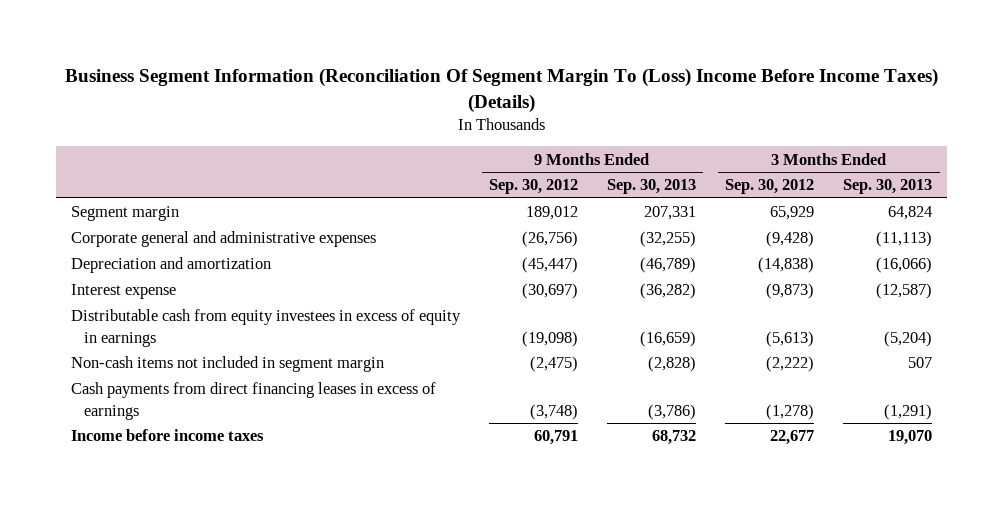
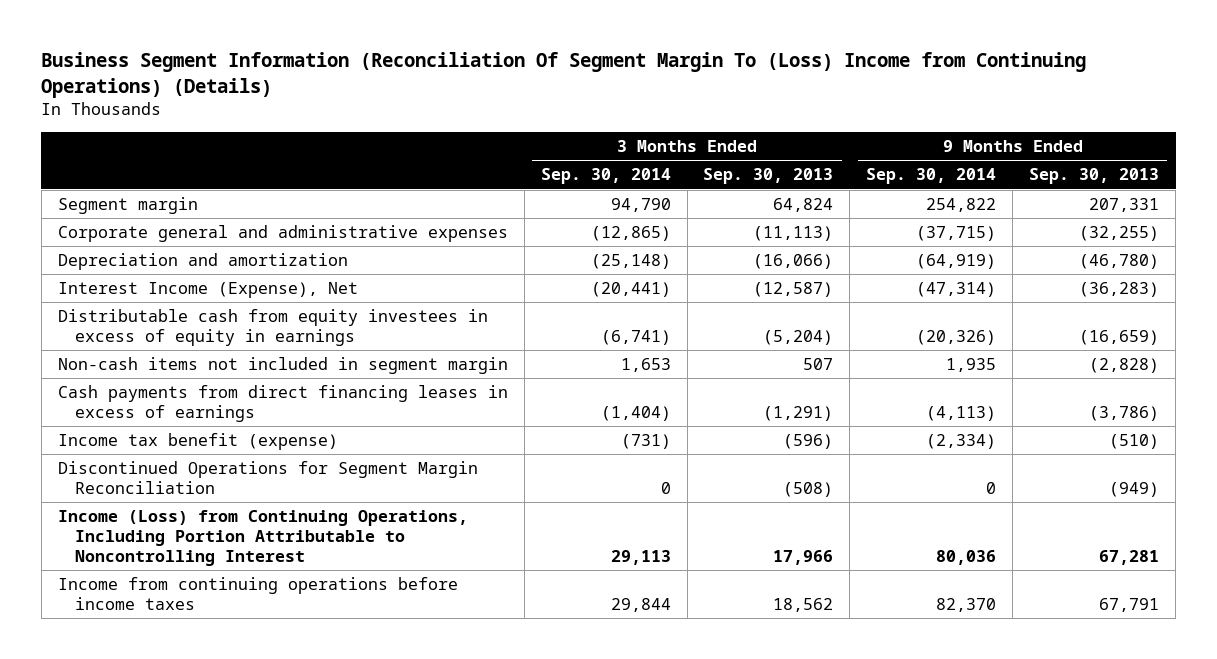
- Business Segment Information (Reconciliation Of Segment Margin To (Loss) Income Before Income Taxes) (Details)
+ Business Segment Information (Reconciliation Of Segment Margin To (Loss) Income from Continuing Operations) (Details)
- | 9 Months Ended Sep. 30, 2012 | 9 Months Ended Sep. 30, 2013 | 3 Months Ended Sep. 30, 2012 | 3 Months Ended Sep. 30, 2013
+ | 3 Months Ended Sep. 30, 2014 | 3 Months Ended Sep. 30, 2013 | 9 Months Ended Sep. 30, 2014 | 9 Months Ended Sep. 30, 2013
- Depreciation and amortization | (45,447) | (46,789) | (14,838) | (16,066)
- Interest expense | (30,697) | (36,282) | (9,873) | (12,587)
+ Depreciation and amortization | (25,148) | (16,066) | (64,919) | (46,780)
+ Interest Income (Expense), Net | (20,441) | (12,587) | (47,314) | (36,283)
- Income before income taxes | 60,791 | 68,732 | 22,677 | 19,070
+ Income tax benefit (expense) | (731) | (596) | (2,334) | (510)
+ Discontinued Operations for Segment Margin Reconciliation | 0 | (508) | 0 | (949)
+ Income (Loss) from Continuing Operations, Including Portion Attributable to Noncontrolling Interest | 29,113 | 17,966 | 80,036 | 67,281
+ Income from continuing operations before income taxes | 29,844 | 18,562 | 82,370 | 67,791

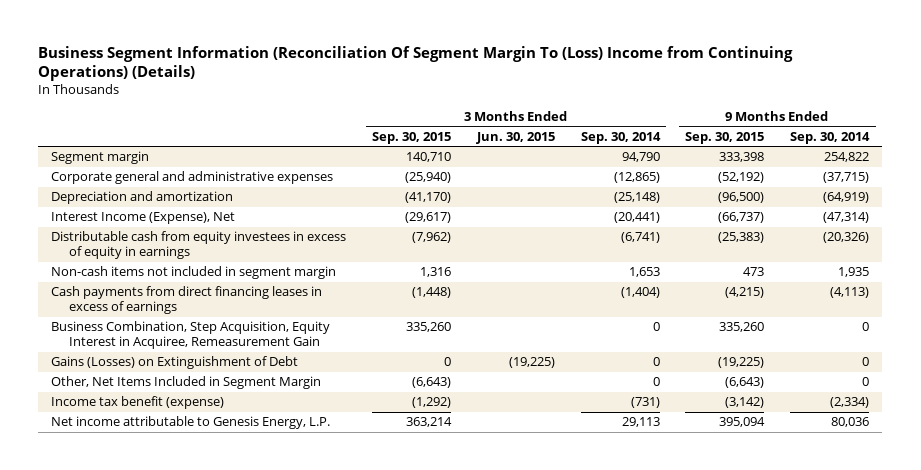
- | 3 Months Ended Sep. 30, 2014 | 3 Months Ended Sep. 30, 2013 | 9 Months Ended Sep. 30, 2014 | 9 Months Ended Sep. 30, 2013
+ | 3 Months Ended Sep. 30, 2015 | 3 Months Ended Jun. 30, 2015 | 3 Months Ended Sep. 30, 2014 | 9 Months Ended Sep. 30, 2015 | 9 Months Ended Sep. 30, 2014
+ Business Combination, Step Acquisition, Equity Interest in Acquiree, Remeasurement Gain | 335,260 | | 0 | 335,260 | 0
+ Gains (Losses) on Extinguishment of Debt | 0 | (19,225) | 0 | (19,225) | 0
+ Other, Net Items Included in Segment Margin | (6,643) | | 0 | (6,643) | 0
- Discontinued Operations for Segment Margin Reconciliation | 0 | (508) | 0 | (949)
- Income (Loss) from Continuing Operations, Including Portion Attributable to Noncontrolling Interest | 29,113 | 17,966 | 80,036 | 67,281
- Income from continuing operations before income taxes | 29,844 | 18,562 | 82,370 | 67,791
+ Net income attributable to Genesis Energy, L.P. | 363,214 | | 29,113 | 395,094 | 80,036

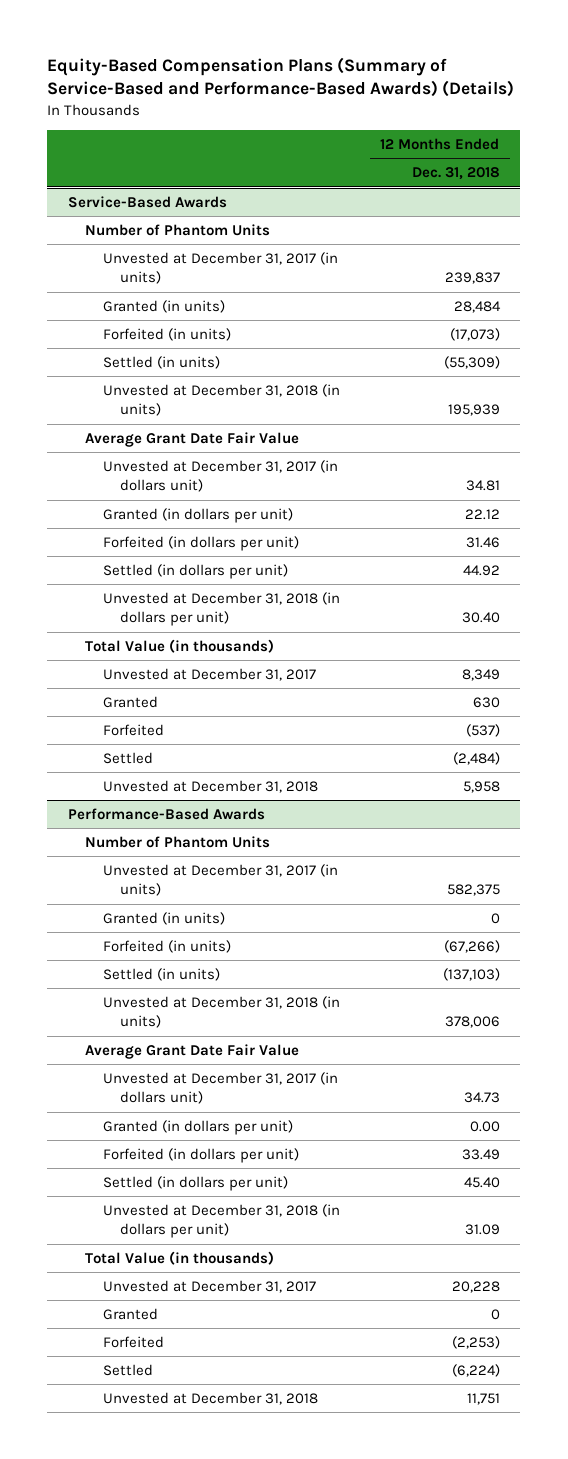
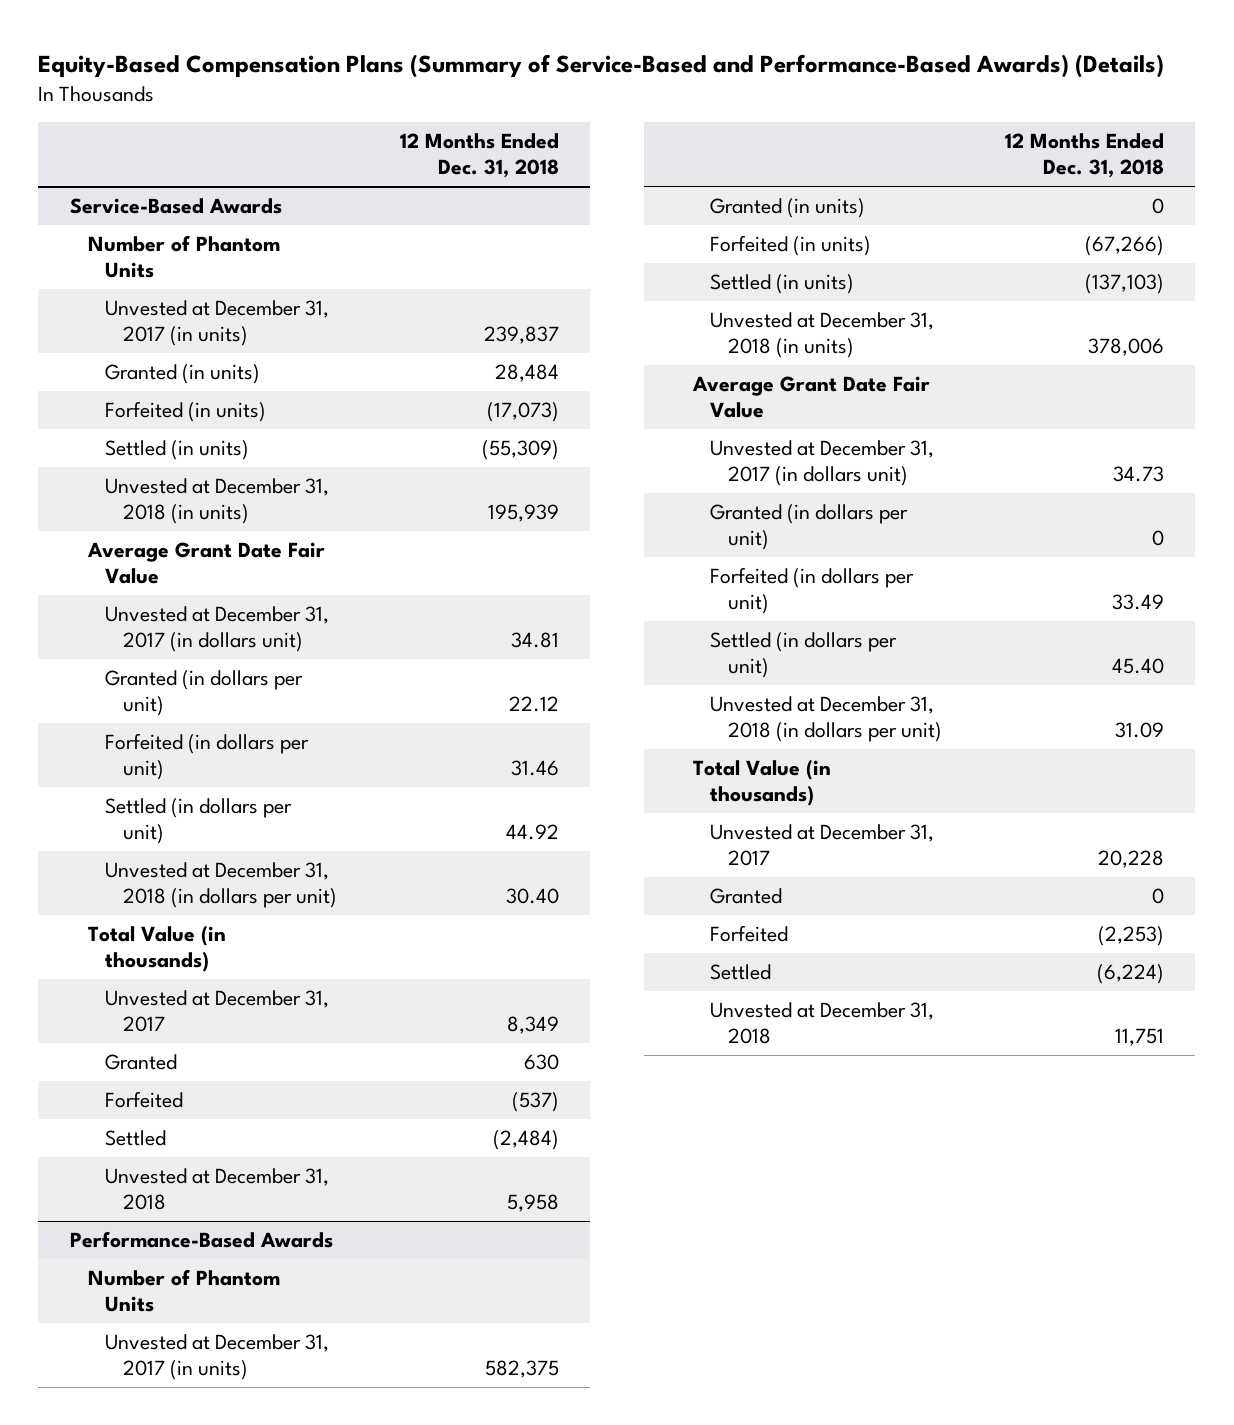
@ Performance-Based Awards
- Granted (in dollars per unit) | 0.00
+ Granted (in dollars per unit) | 0

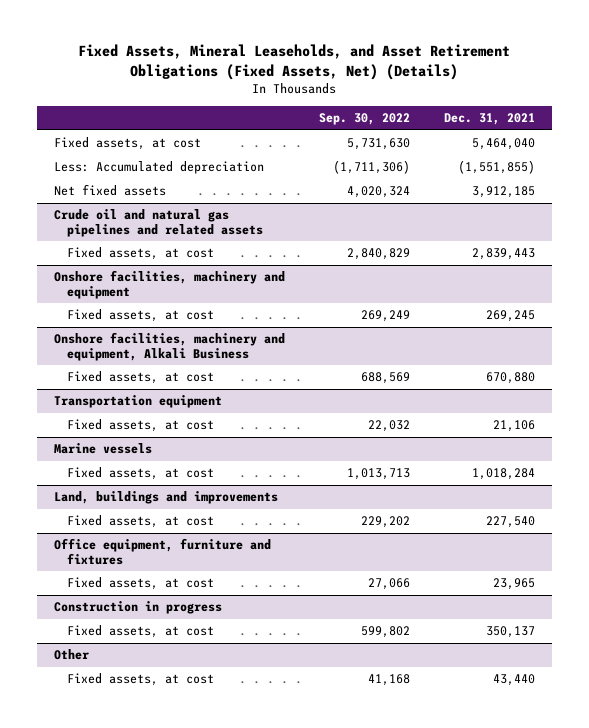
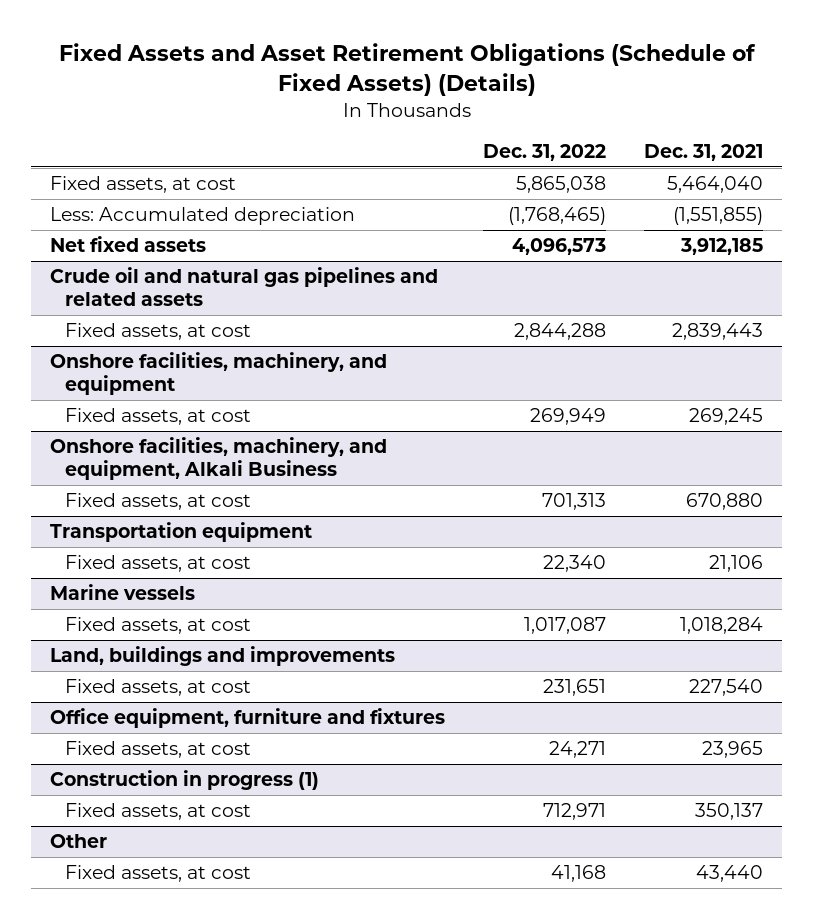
- Fixed Assets, Mineral Leaseholds, and Asset Retirement Obligations (Fixed Assets, Net) (Details)
+ Fixed Assets and Asset Retirement Obligations (Schedule of Fixed Assets) (Details)
- | Sep. 30, 2022 | Dec. 31, 2021
+ | Dec. 31, 2022 | Dec. 31, 2021
- Onshore facilities, machinery and equipment
+ Onshore facilities, machinery, and equipment
- Onshore facilities, machinery and equipment, Alkali Business
+ Onshore facilities, machinery, and equipment, Alkali Business
- Construction in progress
+ Construction in progress (1)

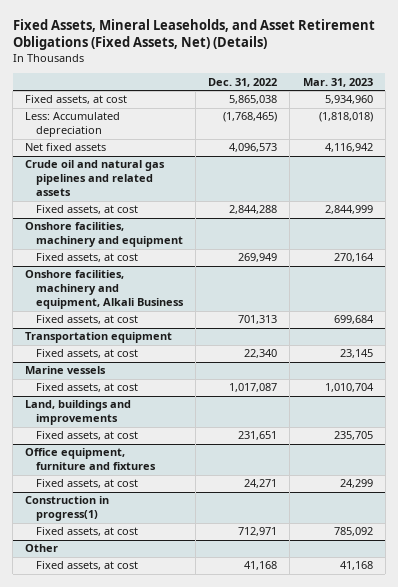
- Fixed Assets and Asset Retirement Obligations (Schedule of Fixed Assets) (Details)
+ Fixed Assets, Mineral Leaseholds, and Asset Retirement Obligations (Fixed Assets, Net) (Details)
- | Dec. 31, 2022 | Dec. 31, 2021
+ | Dec. 31, 2022 | Mar. 31, 2023
- Onshore facilities, machinery, and equipment
+ Onshore facilities, machinery and equipment
- Onshore facilities, machinery, and equipment, Alkali Business
+ Onshore facilities, machinery and equipment, Alkali Business
- Construction in progress (1)
+ Construction in progress(1)

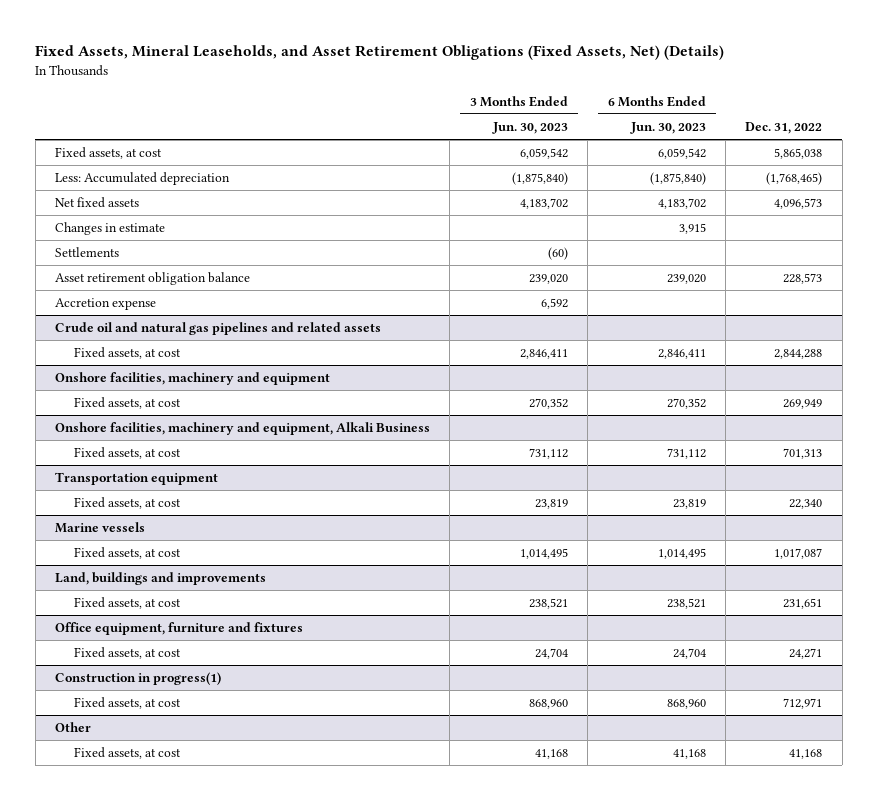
- | Dec. 31, 2022 | Mar. 31, 2023
+ | 3 Months Ended Jun. 30, 2023 | 6 Months Ended Jun. 30, 2023 | Dec. 31, 2022
+ Changes in estimate | | 3,915 |
+ Settlements | (60) | |
+ Asset retirement obligation balance | 239,020 | 239,020 | 228,573
+ Accretion expense | 6,592 | |

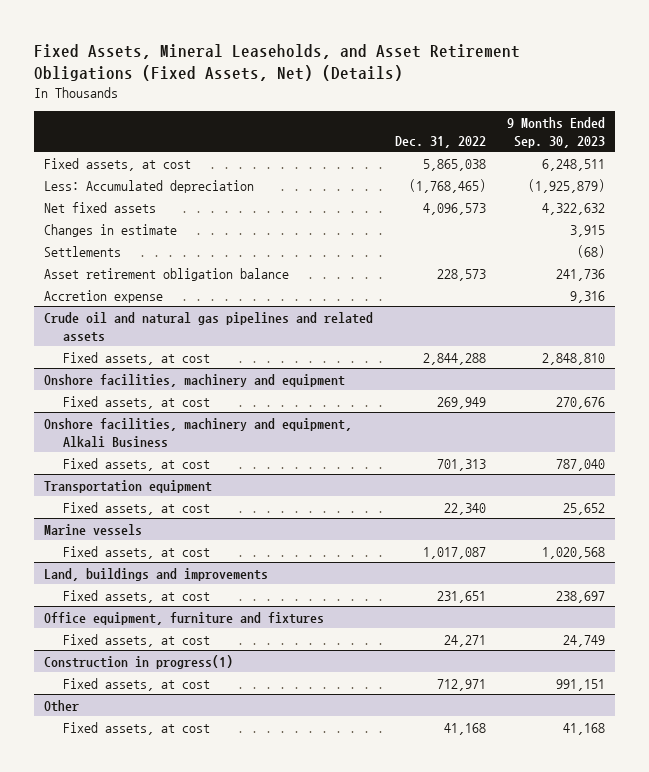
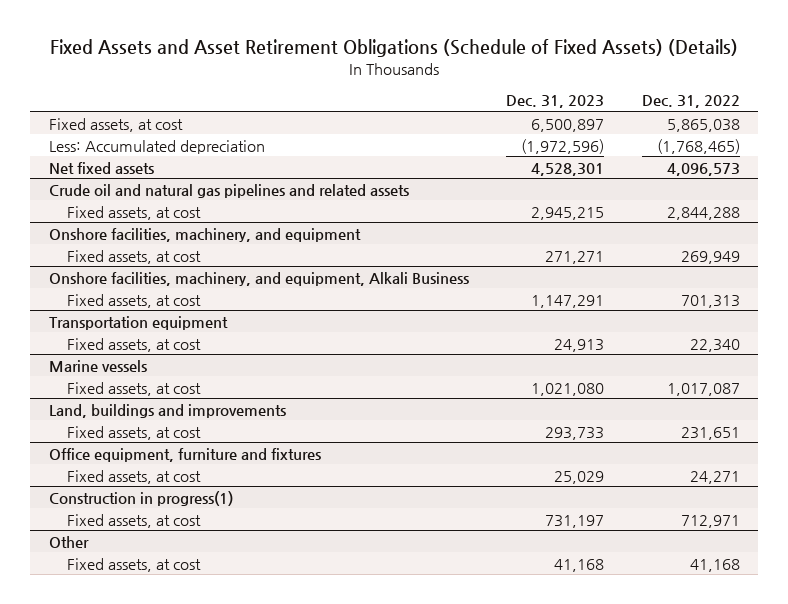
- Fixed Assets, Mineral Leaseholds, and Asset Retirement Obligations (Fixed Assets, Net) (Details)
+ Fixed Assets and Asset Retirement Obligations (Schedule of Fixed Assets) (Details)
- | Dec. 31, 2022 | 9 Months Ended Sep. 30, 2023
+ | Dec. 31, 2023 | Dec. 31, 2022
- Changes in estimate | | 3,915
- Settlements | | (68)
- Asset retirement obligation balance | 228,573 | 241,736
- Accretion expense | | 9,316
- Onshore facilities, machinery and equipment
+ Onshore facilities, machinery, and equipment
- Onshore facilities, machinery and equipment, Alkali Business
+ Onshore facilities, machinery, and equipment, Alkali Business

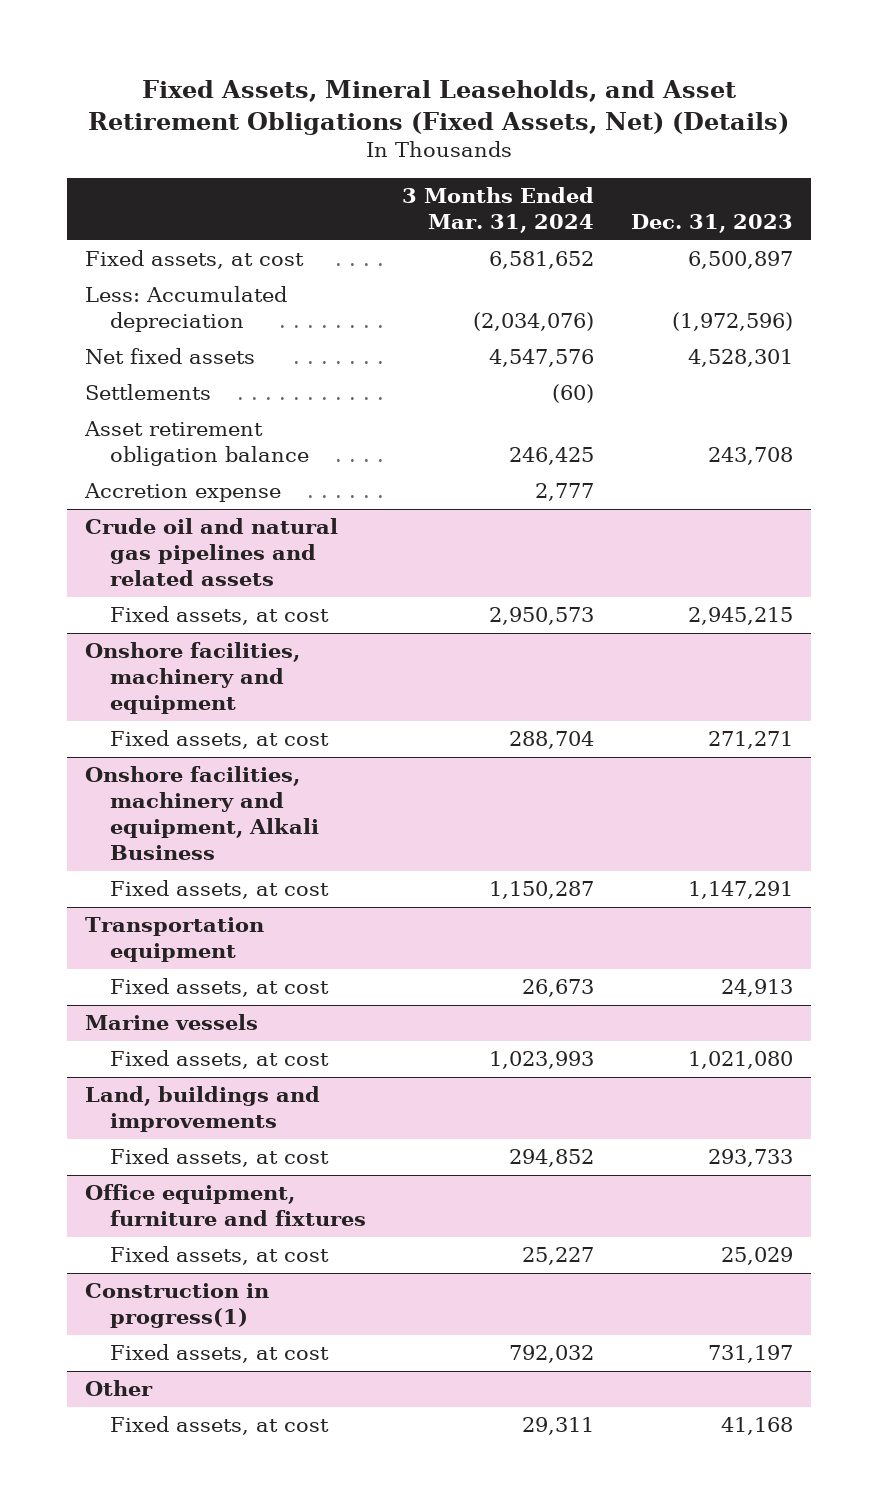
- Fixed Assets and Asset Retirement Obligations (Schedule of Fixed Assets) (Details)
+ Fixed Assets, Mineral Leaseholds, and Asset Retirement Obligations (Fixed Assets, Net) (Details)
- | Dec. 31, 2023 | Dec. 31, 2022
+ | 3 Months Ended Mar. 31, 2024 | Dec. 31, 2023
+ Settlements | (60) |
+ Asset retirement obligation balance | 246,425 | 243,708
+ Accretion expense | 2,777 |
- Onshore facilities, machinery, and equipment
+ Onshore facilities, machinery and equipment
- Onshore facilities, machinery, and equipment, Alkali Business
+ Onshore facilities, machinery and equipment, Alkali Business

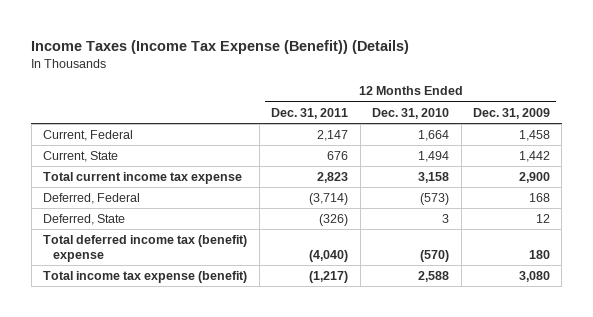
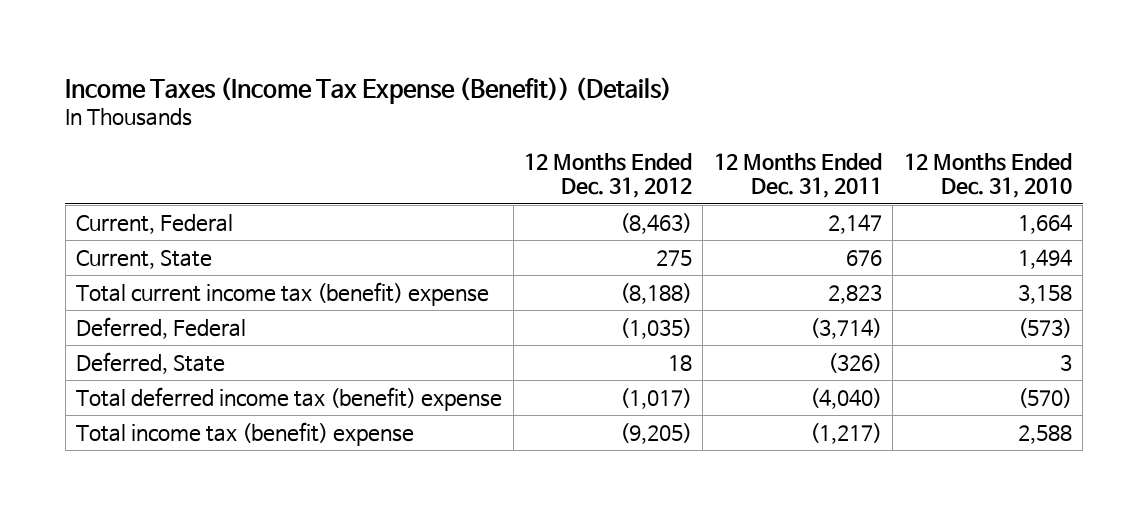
- | 12 Months Ended Dec. 31, 2011 | 12 Months Ended Dec. 31, 2010 | 12 Months Ended Dec. 31, 2009
+ | 12 Months Ended Dec. 31, 2012 | 12 Months Ended Dec. 31, 2011 | 12 Months Ended Dec. 31, 2010
- Total current income tax expense | 2,823 | 3,158 | 2,900
+ Total current income tax (benefit) expense | (8,188) | 2,823 | 3,158
- Total income tax expense (benefit) | (1,217) | 2,588 | 3,080
+ Total income tax (benefit) expense | (9,205) | (1,217) | 2,588

